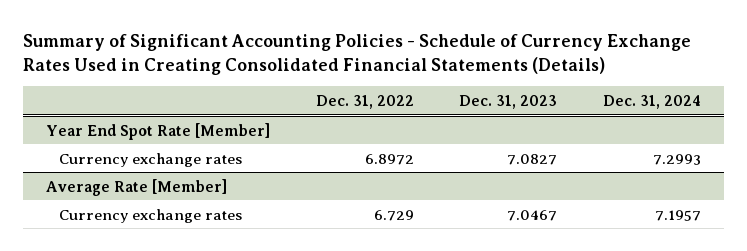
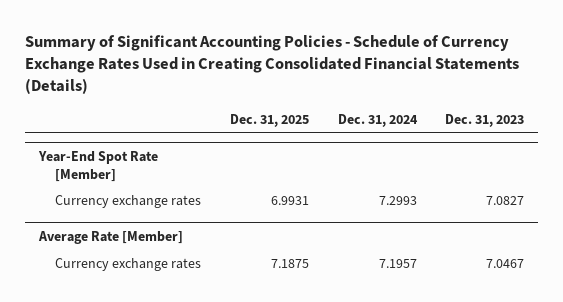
- | Dec. 31, 2022 | Dec. 31, 2023 | Dec. 31, 2024
+ | Dec. 31, 2025 | Dec. 31, 2024 | Dec. 31, 2023
- Year End Spot Rate [Member]
+ Year-End Spot Rate [Member]

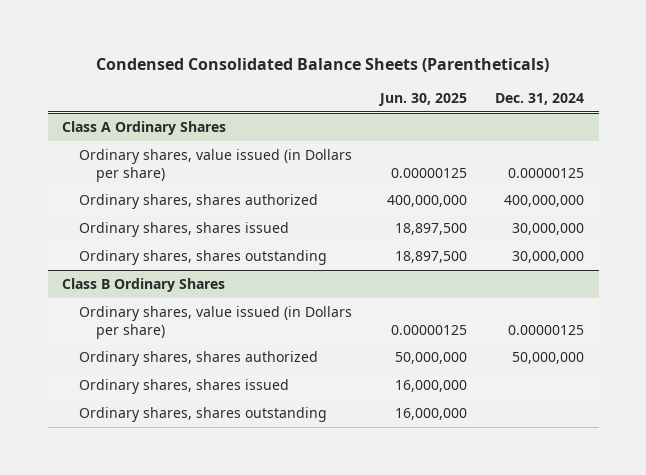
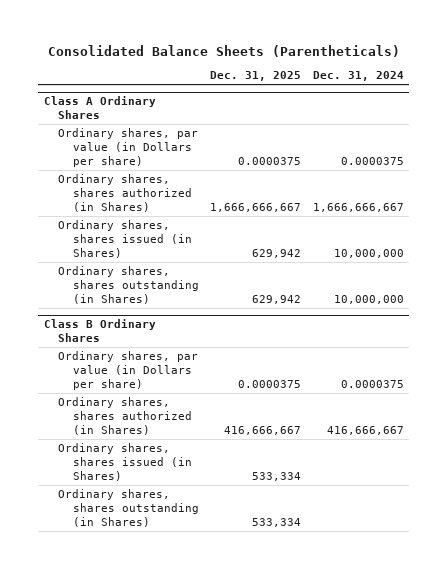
- Condensed Consolidated Balance Sheets (Parentheticals)
+ Consolidated Balance Sheets (Parentheticals)
- | Jun. 30, 2025 | Dec. 31, 2024
+ | Dec. 31, 2025 | Dec. 31, 2024
@ Class A Ordinary Shares
- Ordinary shares, value issued (in Dollars per share) | 0.00000125 | 0.00000125
- Ordinary shares, shares authorized | 400,000,000 | 400,000,000
- Ordinary shares, shares issued | 18,897,500 | 30,000,000
- Ordinary shares, shares outstanding | 18,897,500 | 30,000,000
+ Ordinary shares, par value (in Dollars per share) | 0.0000375 | 0.0000375
+ Ordinary shares, shares authorized (in Shares) | 1,666,666,667 | 1,666,666,667
+ Ordinary shares, shares issued (in Shares) | 629,942 | 10,000,000
+ Ordinary shares, shares outstanding (in Shares) | 629,942 | 10,000,000
@ Class B Ordinary Shares
- Ordinary shares, value issued (in Dollars per share) | 0.00000125 | 0.00000125
- Ordinary shares, shares authorized | 50,000,000 | 50,000,000
- Ordinary shares, shares issued | 16,000,000 |
- Ordinary shares, shares outstanding | 16,000,000 |
+ Ordinary shares, par value (in Dollars per share) | 0.0000375 | 0.0000375
+ Ordinary shares, shares authorized (in Shares) | 416,666,667 | 416,666,667
+ Ordinary shares, shares issued (in Shares) | 533,334 |
+ Ordinary shares, shares outstanding (in Shares) | 533,334 |

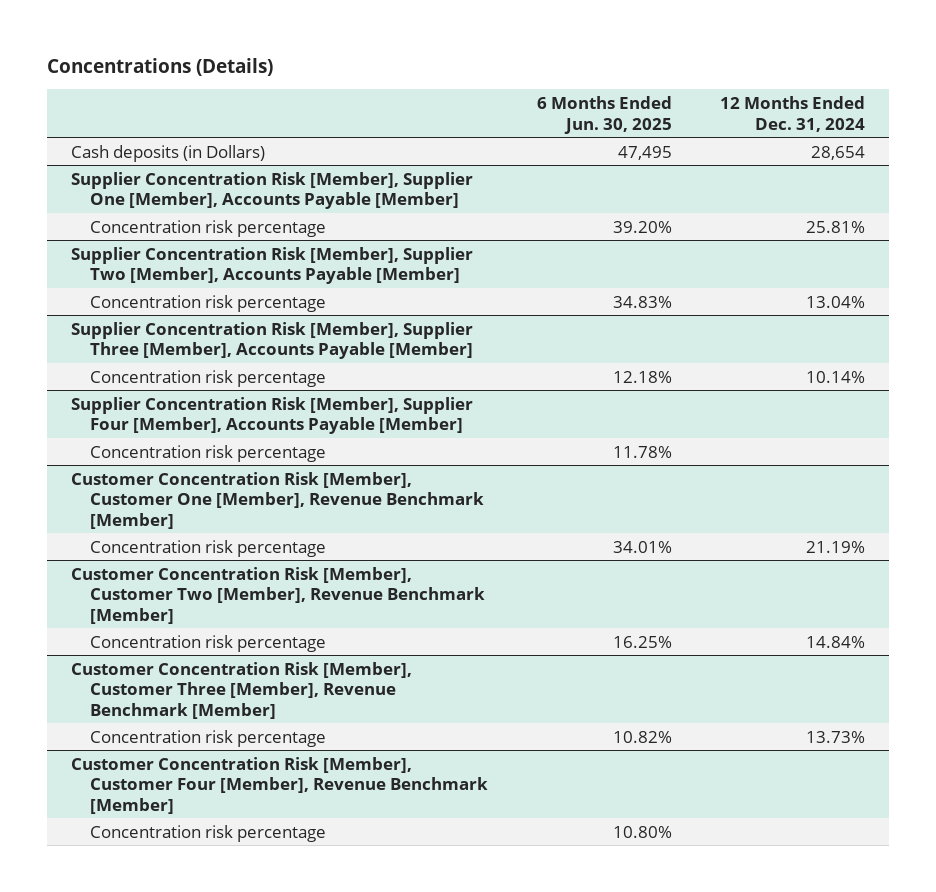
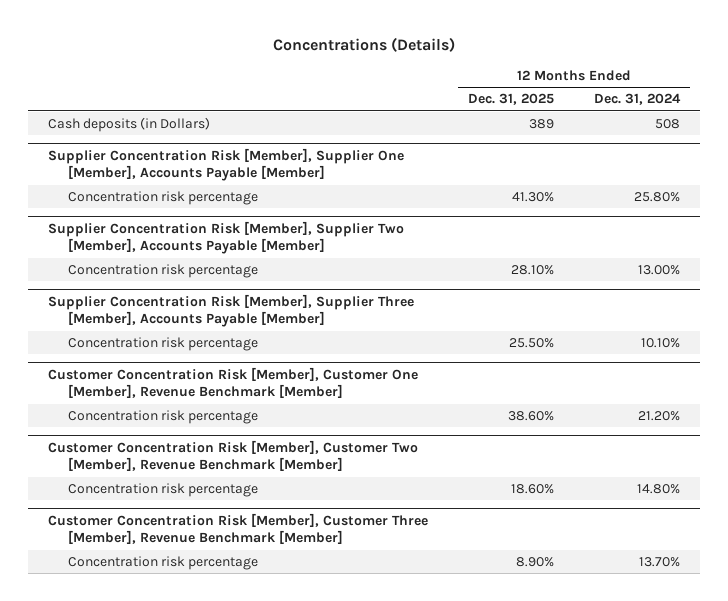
- | 6 Months Ended Jun. 30, 2025 | 12 Months Ended Dec. 31, 2024
+ | 12 Months Ended Dec. 31, 2025 | 12 Months Ended Dec. 31, 2024
- Cash deposits (in Dollars) | 47,495 | 28,654
+ Cash deposits (in Dollars) | 389 | 508
@ Supplier Concentration Risk [Member], Supplier One [Member], Accounts Payable [Member]
- Concentration risk percentage | 39.20% | 25.81%
+ Concentration risk percentage | 41.30% | 25.80%
@ Supplier Concentration Risk [Member], Supplier Two [Member], Accounts Payable [Member]
- Concentration risk percentage | 34.83% | 13.04%
+ Concentration risk percentage | 28.10% | 13.00%
@ Supplier Concentration Risk [Member], Supplier Three [Member], Accounts Payable [Member]
- Concentration risk percentage | 12.18% | 10.14%
- Supplier Concentration Risk [Member], Supplier Four [Member], Accounts Payable [Member]
- Concentration risk percentage | 11.78% |
@ Supplier Concentration Risk [Member], Supplier Three [Member], Accounts Payable [Member]
+ Concentration risk percentage | 25.50% | 10.10%
@ Customer Concentration Risk [Member], Customer One [Member], Revenue Benchmark [Member]
- Concentration risk percentage | 34.01% | 21.19%
+ Concentration risk percentage | 38.60% | 21.20%
@ Customer Concentration Risk [Member], Customer Two [Member], Revenue Benchmark [Member]
- Concentration risk percentage | 16.25% | 14.84%
+ Concentration risk percentage | 18.60% | 14.80%
@ Customer Concentration Risk [Member], Customer Three [Member], Revenue Benchmark [Member]
- Concentration risk percentage | 10.82% | 13.73%
- Customer Concentration Risk [Member], Customer Four [Member], Revenue Benchmark [Member]
- Concentration risk percentage | 10.80% |
@ Customer Concentration Risk [Member], Customer Three [Member], Revenue Benchmark [Member]
+ Concentration risk percentage | 8.90% | 13.70%

